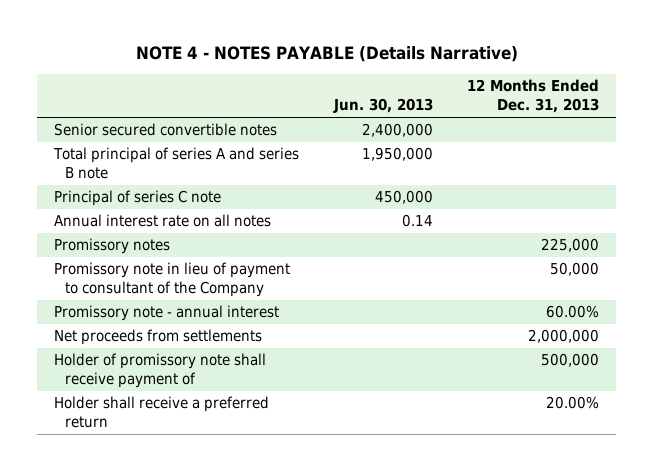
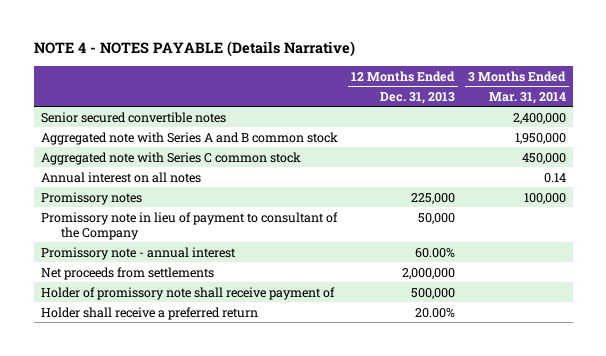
- | Jun. 30, 2013 | 12 Months Ended Dec. 31, 2013
+ | 12 Months Ended Dec. 31, 2013 | 3 Months Ended Mar. 31, 2014
- Total principal of series A and series B note | 1,950,000 |
- Principal of series C note | 450,000 |
- Annual interest rate on all notes | 0.14 |
+ Aggregated note with Series A and B common stock | | 1,950,000
+ Aggregated note with Series C common stock | | 450,000
+ Annual interest on all notes | | 0.14

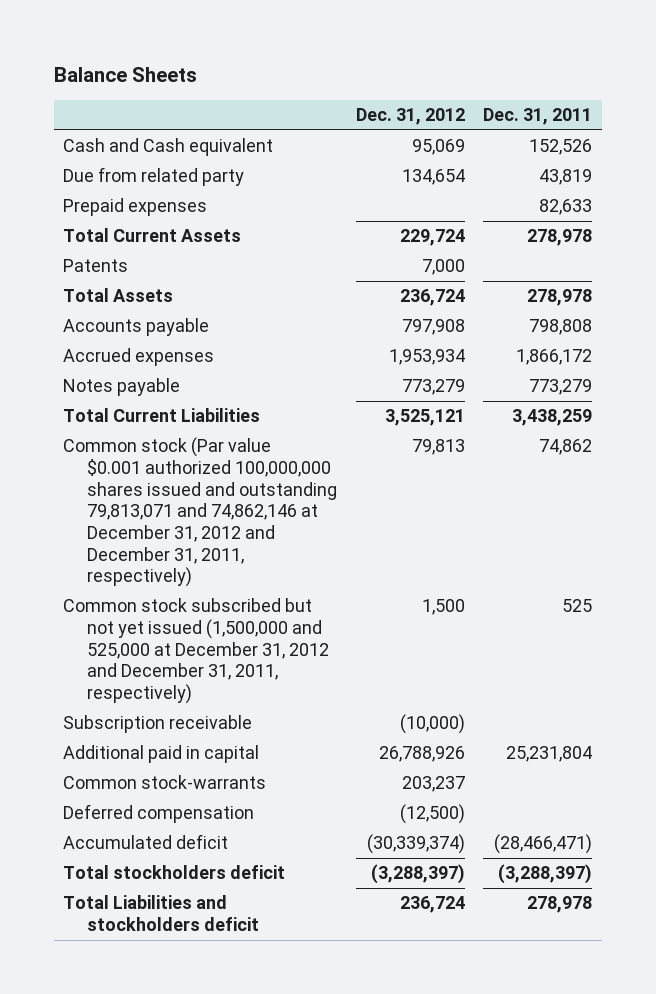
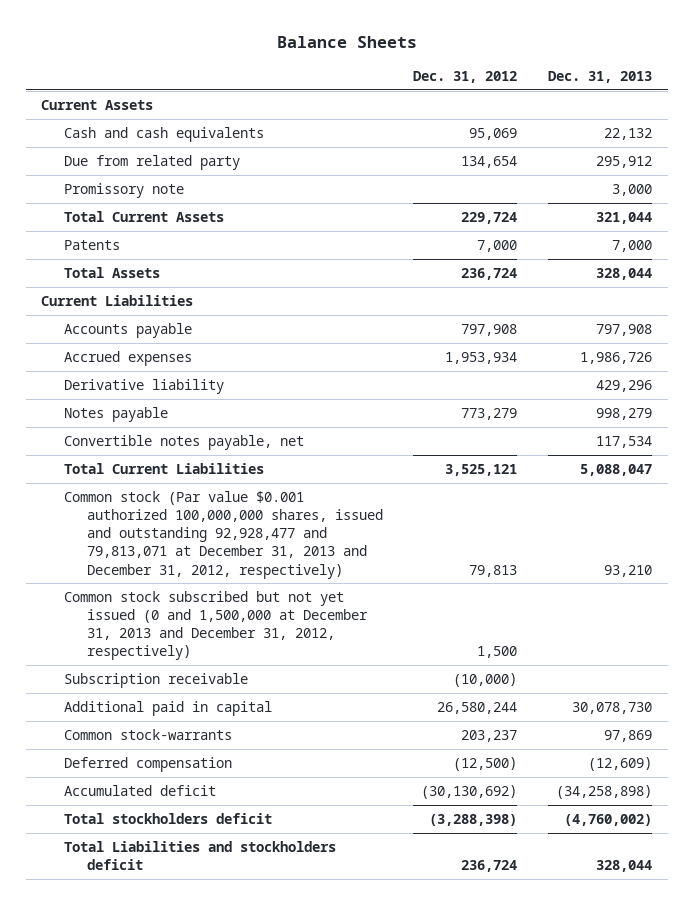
- | Dec. 31, 2012 | Dec. 31, 2011
+ | Dec. 31, 2012 | Dec. 31, 2013
- Cash and Cash equivalent | 95,069 | 152,526
+ Current Assets
+ Cash and cash equivalents | 95,069 | 22,132
- Prepaid expenses | | 82,633
+ Promissory note | | 3,000
+ Current Liabilities
+ Derivative liability | | 429,296
+ Convertible notes payable, net | | 117,534
- Common stock (Par value $0.001 authorized 100,000,000 shares issued and outstanding 79,813,071 and 74,862,146 at December 31, 2012 and December 31, 2011, respectively) | 79,813 | 74,862
- Common stock subscribed but not yet issued (1,500,000 and 525,000 at December 31, 2012 and December 31, 2011, respectively) | 1,500 | 525
+ Common stock (Par value $0.001 authorized 100,000,000 shares, issued and outstanding 92,928,477 and 79,813,071 at December 31, 2013 and December 31, 2012, respectively) | 79,813 | 93,210
+ Common stock subscribed but not yet issued (0 and 1,500,000 at December 31, 2013 and December 31, 2012, respectively) | 1,500 |
- Additional paid in capital | 26,788,926 | 25,231,804
+ Additional paid in capital | 26,580,244 | 30,078,730
- Accumulated deficit | (30,339,374) | (28,466,471)
- Total stockholders deficit | (3,288,397) | (3,288,397)
+ Accumulated deficit | (30,130,692) | (34,258,898)
+ Total stockholders deficit | (3,288,398) | (4,760,002)

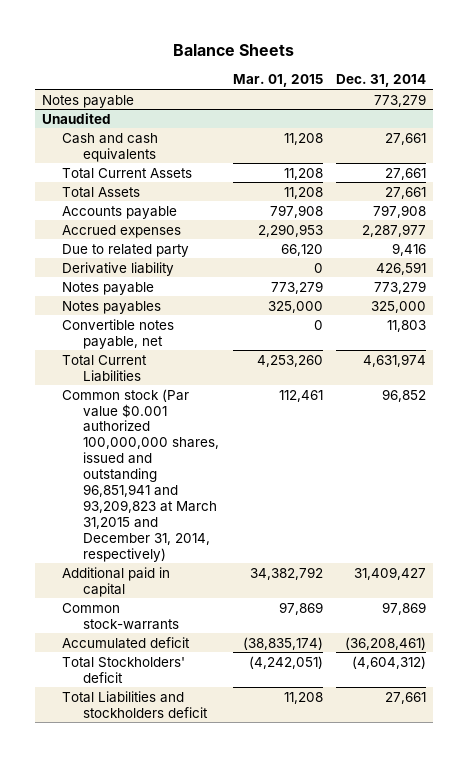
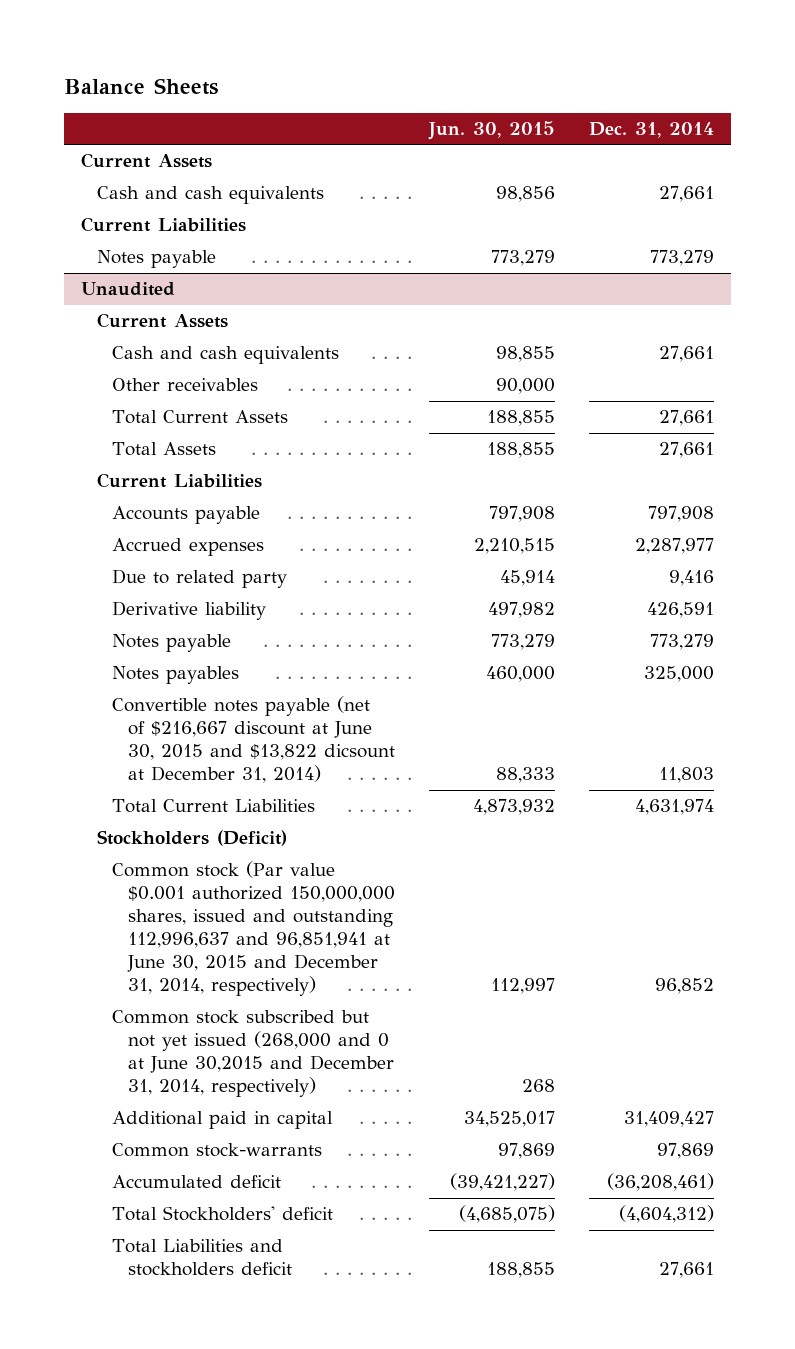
- | Mar. 01, 2015 | Dec. 31, 2014
+ | Jun. 30, 2015 | Dec. 31, 2014
+ Current Assets
+ Cash and cash equivalents | 98,856 | 27,661
+ Current Liabilities
@ Unaudited
+ Current Assets
+ Other receivables | 90,000 |
+ Current Liabilities
- Convertible notes payable, net | 0 | 11,803
+ Convertible notes payable (net of $216,667 discount at June 30, 2015 and $13,822 dicsount at December 31, 2014) | 88,333 | 11,803
- Common stock (Par value $0.001 authorized 100,000,000 shares, issued and outstanding 96,851,941 and 93,209,823 at March 31,2015 and December 31, 2014, respectively) | 112,461 | 96,852
+ Stockholders (Deficit)
+ Common stock (Par value $0.001 authorized 150,000,000 shares, issued and outstanding 112,996,637 and 96,851,941 at June 30, 2015 and December 31, 2014, respectively) | 112,997 | 96,852
+ Common stock subscribed but not yet issued (268,000 and 0 at June 30,2015 and December 31, 2014, respectively) | 268 |

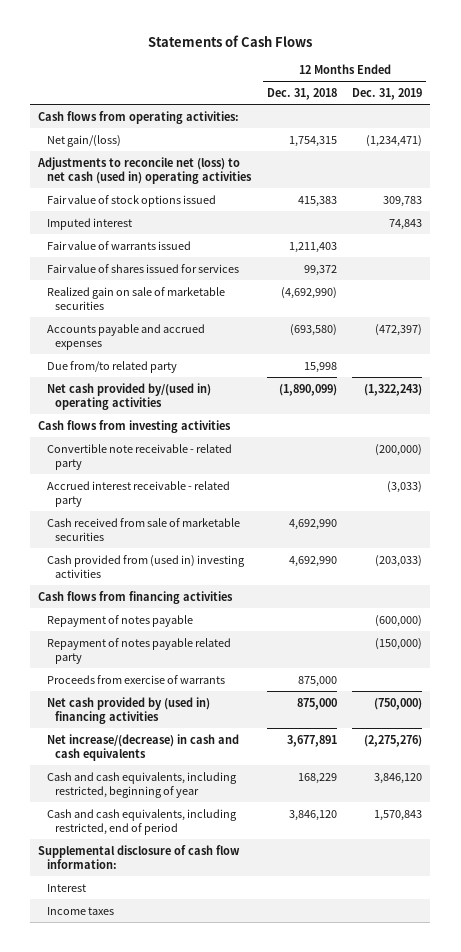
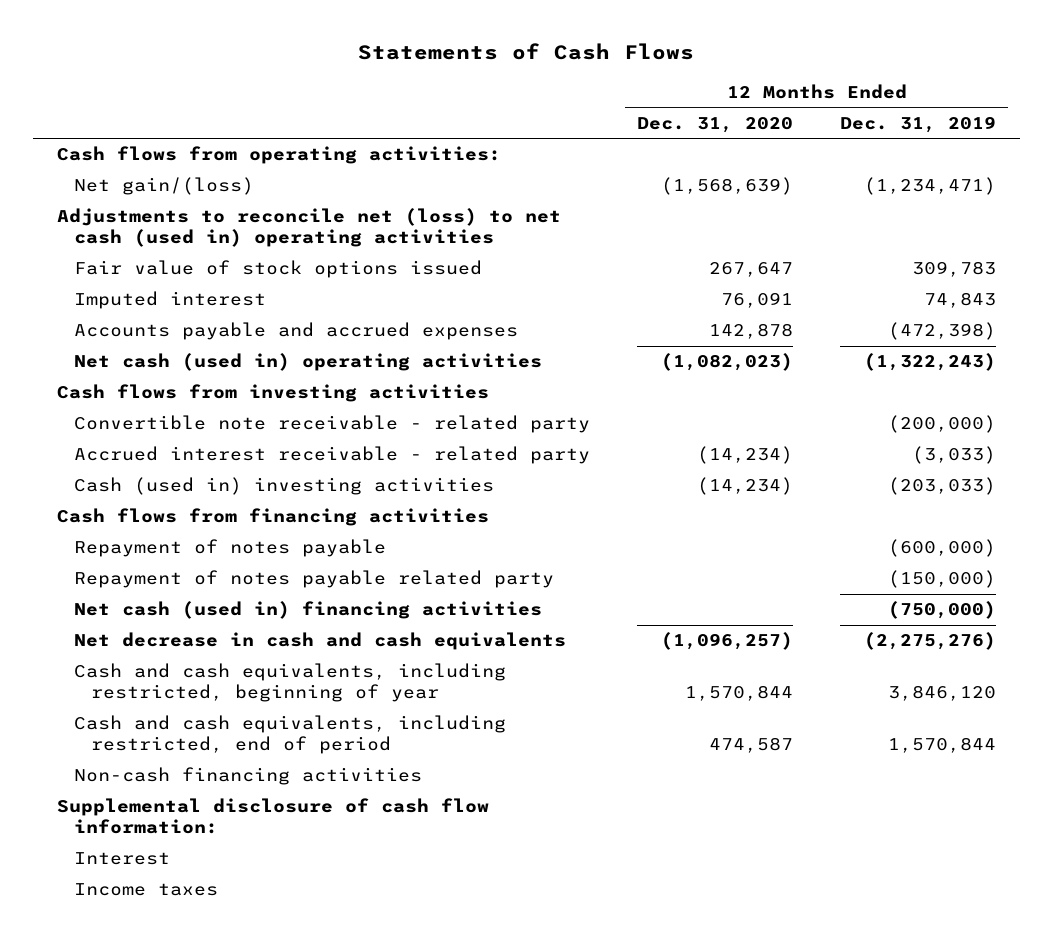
- | 12 Months Ended Dec. 31, 2018 | 12 Months Ended Dec. 31, 2019
+ | 12 Months Ended Dec. 31, 2020 | 12 Months Ended Dec. 31, 2019
- Fair value of warrants issued | 1,211,403 |
- Fair value of shares issued for services | 99,372 |
- Realized gain on sale of marketable securities | (4,692,990) |
- Accounts payable and accrued expenses | (693,580) | (472,397)
- Due from/to related party | 15,998 |
- Net cash provided by/(used in) operating activities | (1,890,099) | (1,322,243)
+ Accounts payable and accrued expenses | 142,878 | (472,398)
+ Net cash (used in) operating activities | (1,082,023) | (1,322,243)
- Cash received from sale of marketable securities | 4,692,990 |
- Cash provided from (used in) investing activities | 4,692,990 | (203,033)
+ Cash (used in) investing activities | (14,234) | (203,033)
- Proceeds from exercise of warrants | 875,000 |
- Net cash provided by (used in) financing activities | 875,000 | (750,000)
- Net increase/(decrease) in cash and cash equivalents | 3,677,891 | (2,275,276)
+ Net cash (used in) financing activities | | (750,000)
+ Net decrease in cash and cash equivalents | (1,096,257) | (2,275,276)
- Cash and cash equivalents, including restricted, end of period | 3,846,120 | 1,570,843
+ Cash and cash equivalents, including restricted, end of period | 474,587 | 1,570,844
+ Non-cash financing activities

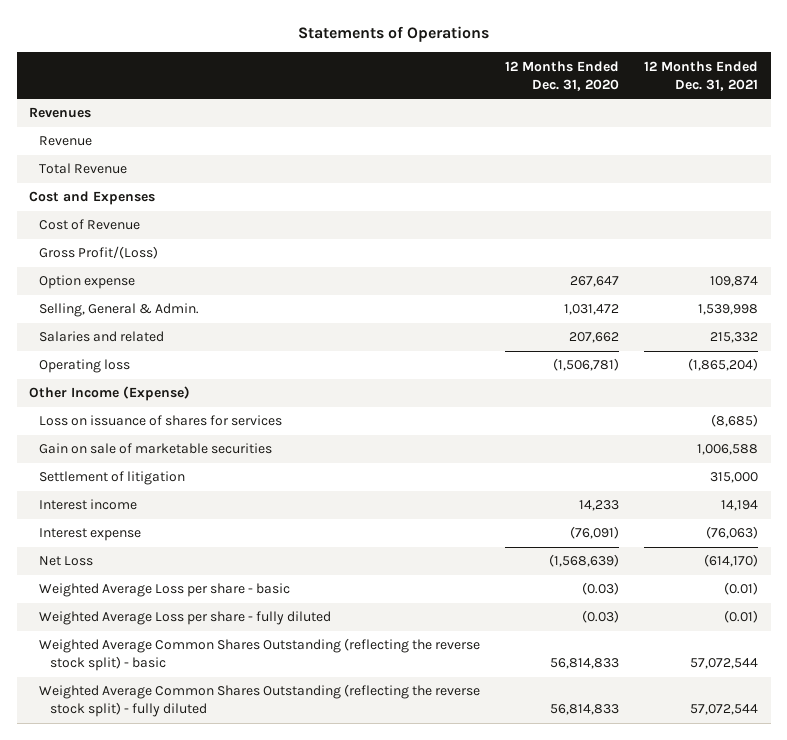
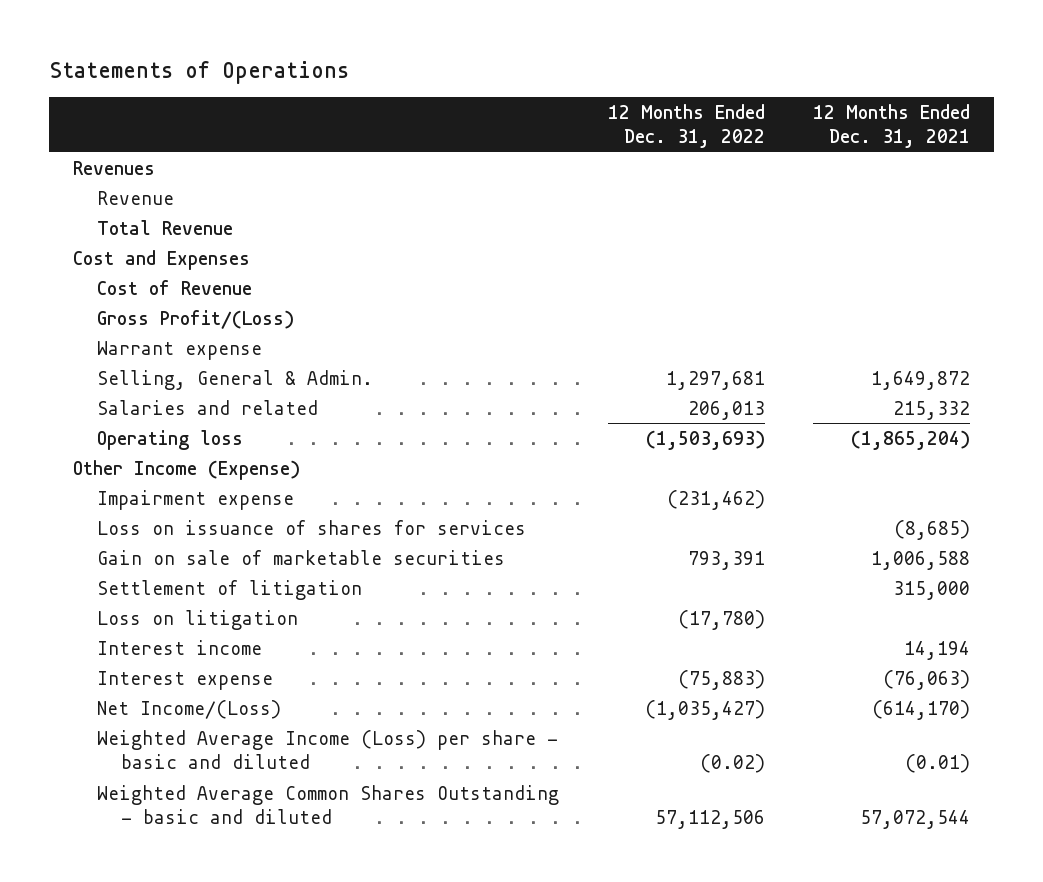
- | 12 Months Ended Dec. 31, 2020 | 12 Months Ended Dec. 31, 2021
+ | 12 Months Ended Dec. 31, 2022 | 12 Months Ended Dec. 31, 2021
- Option expense | 267,647 | 109,874
- Selling, General & Admin. | 1,031,472 | 1,539,998
+ Warrant expense
+ Selling, General & Admin. | 1,297,681 | 1,649,872
+ Impairment expense | (231,462) |
+ Loss on litigation | (17,780) |
- Net Loss | (1,568,639) | (614,170)
- Weighted Average Loss per share - basic | (0.03) | (0.01)
- Weighted Average Loss per share - fully diluted | (0.03) | (0.01)
- Weighted Average Common Shares Outstanding (reflecting the reverse stock split) - basic | 56,814,833 | 57,072,544
- Weighted Average Common Shares Outstanding (reflecting the reverse stock split) - fully diluted | 56,814,833 | 57,072,544
+ Net Income/(Loss) | (1,035,427) | (614,170)
+ Weighted Average Income (Loss) per share - basic and diluted | (0.02) | (0.01)
+ Weighted Average Common Shares Outstanding - basic and diluted | 57,112,506 | 57,072,544

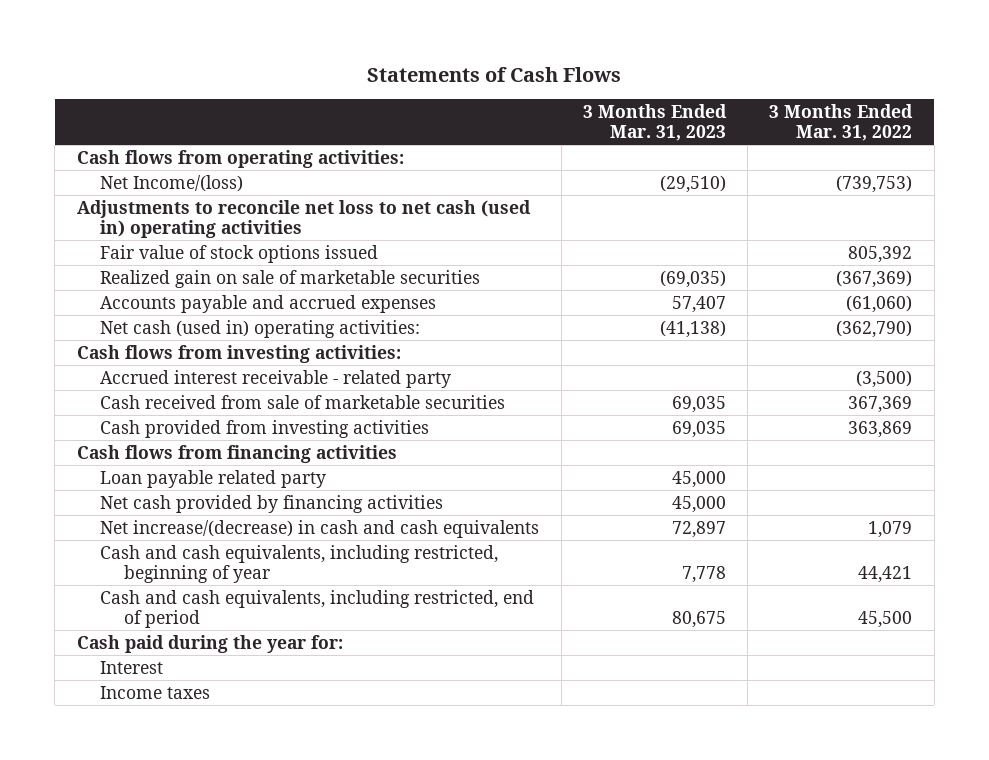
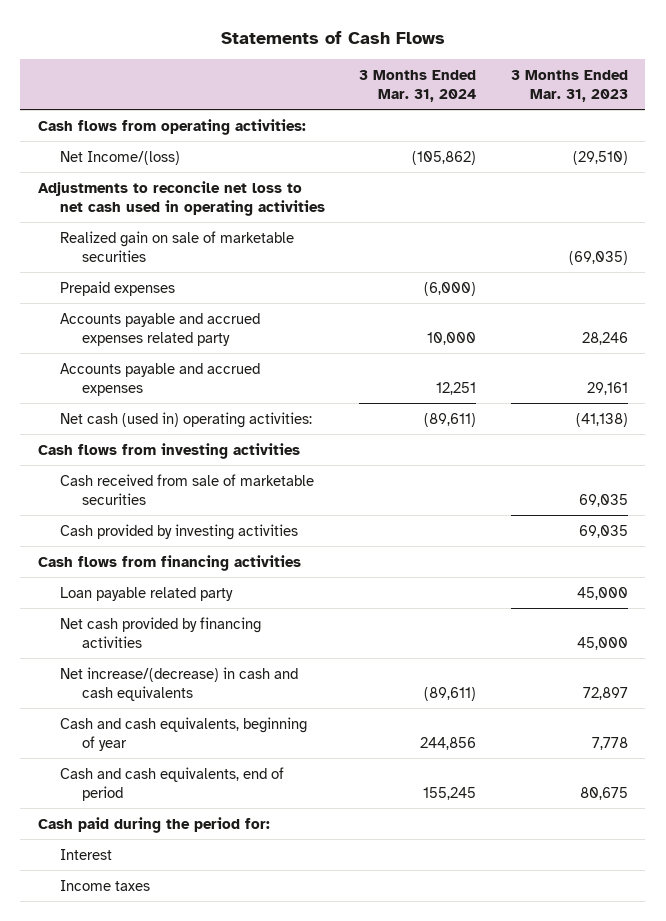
- | 3 Months Ended Mar. 31, 2023 | 3 Months Ended Mar. 31, 2022
+ | 3 Months Ended Mar. 31, 2024 | 3 Months Ended Mar. 31, 2023
- Adjustments to reconcile net loss to net cash (used in) operating activities
- Fair value of stock options issued | | 805,392
+ Adjustments to reconcile net loss to net cash used in operating activities
- Accounts payable and accrued expenses | 57,407 | (61,060)
+ Prepaid expenses | (6,000) |
+ Accounts payable and accrued expenses related party | 10,000 | 28,246
+ Accounts payable and accrued expenses | 12,251 | 29,161
- Cash flows from investing activities:
- Accrued interest receivable - related party | | (3,500)
+ Cash flows from investing activities
- Cash provided from investing activities | 69,035 | 363,869
+ Cash provided by investing activities | | 69,035
- Cash and cash equivalents, including restricted, beginning of year | 7,778 | 44,421
- Cash and cash equivalents, including restricted, end of period | 80,675 | 45,500
- Cash paid during the year for:
+ Cash and cash equivalents, beginning of year | 244,856 | 7,778
+ Cash and cash equivalents, end of period | 155,245 | 80,675
+ Cash paid during the period for:

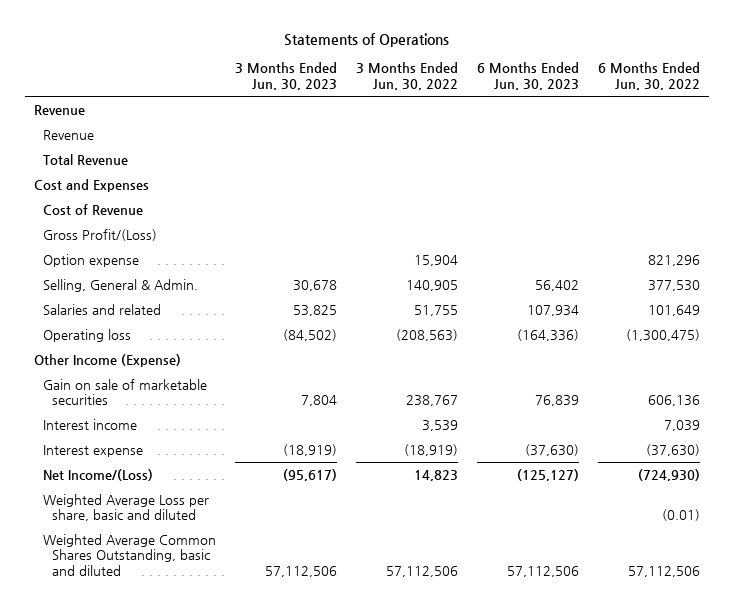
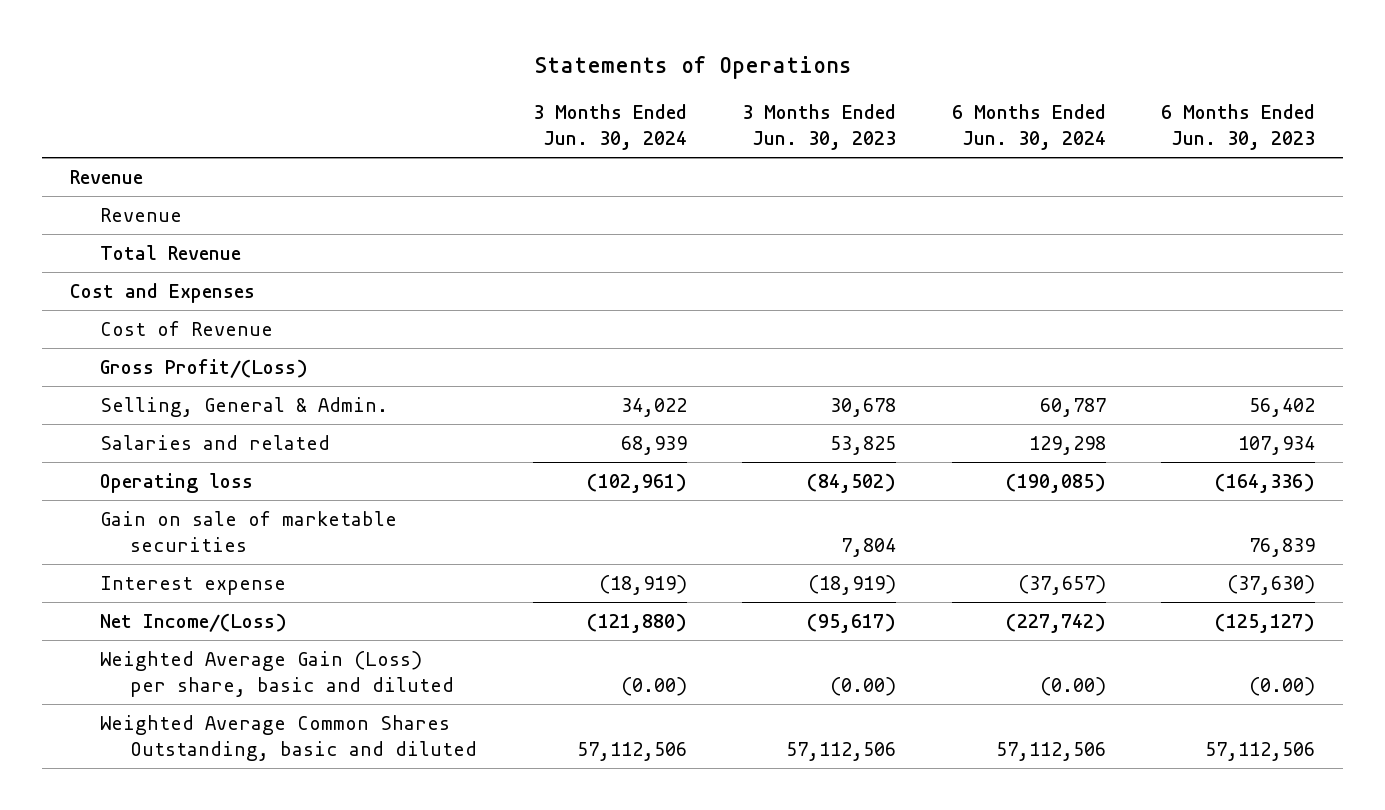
- | 3 Months Ended Jun. 30, 2023 | 3 Months Ended Jun. 30, 2022 | 6 Months Ended Jun. 30, 2023 | 6 Months Ended Jun. 30, 2022
+ | 3 Months Ended Jun. 30, 2024 | 3 Months Ended Jun. 30, 2023 | 6 Months Ended Jun. 30, 2024 | 6 Months Ended Jun. 30, 2023
- Option expense | | 15,904 | | 821,296
- Other Income (Expense)
- Interest income | | 3,539 | | 7,039
- Weighted Average Loss per share, basic and diluted | | | | (0.01)
+ Weighted Average Gain (Loss) per share, basic and diluted | (0.00) | (0.00) | (0.00) | (0.00)

